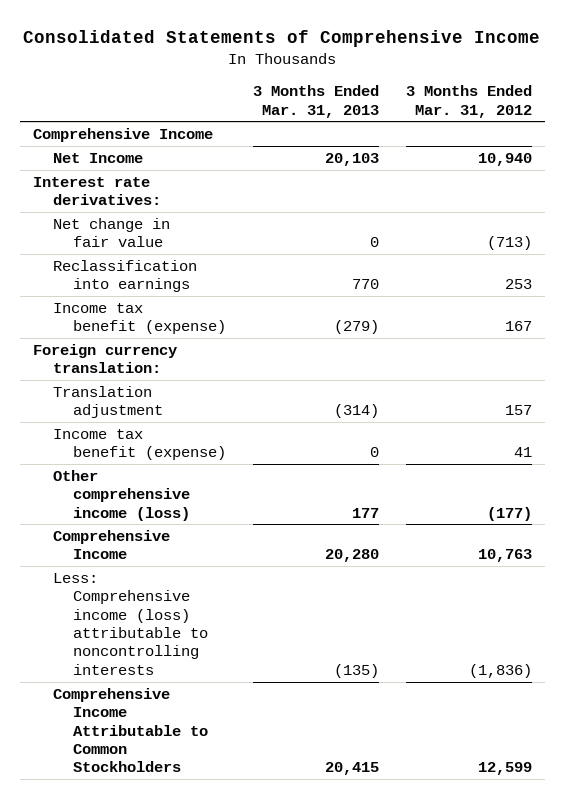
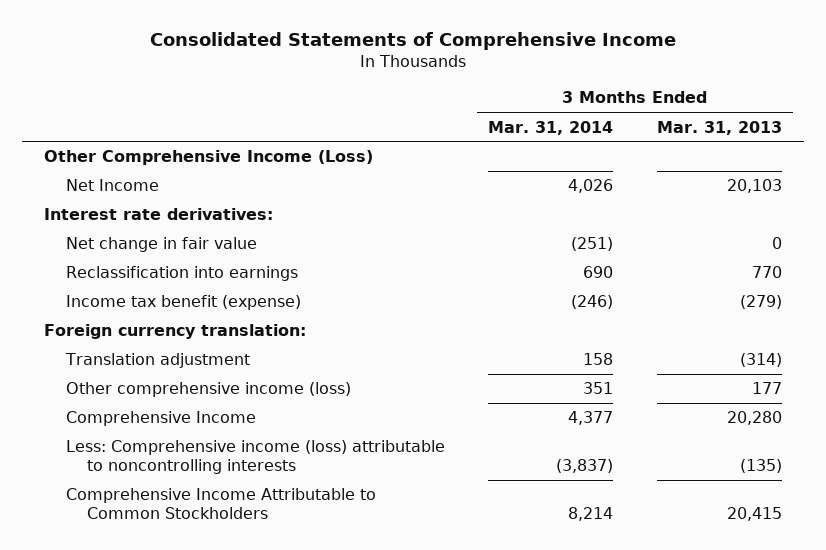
- | 3 Months Ended Mar. 31, 2013 | 3 Months Ended Mar. 31, 2012
+ | 3 Months Ended Mar. 31, 2014 | 3 Months Ended Mar. 31, 2013
- Comprehensive Income
+ Other Comprehensive Income (Loss)
- Income tax benefit (expense) | 0 | 41

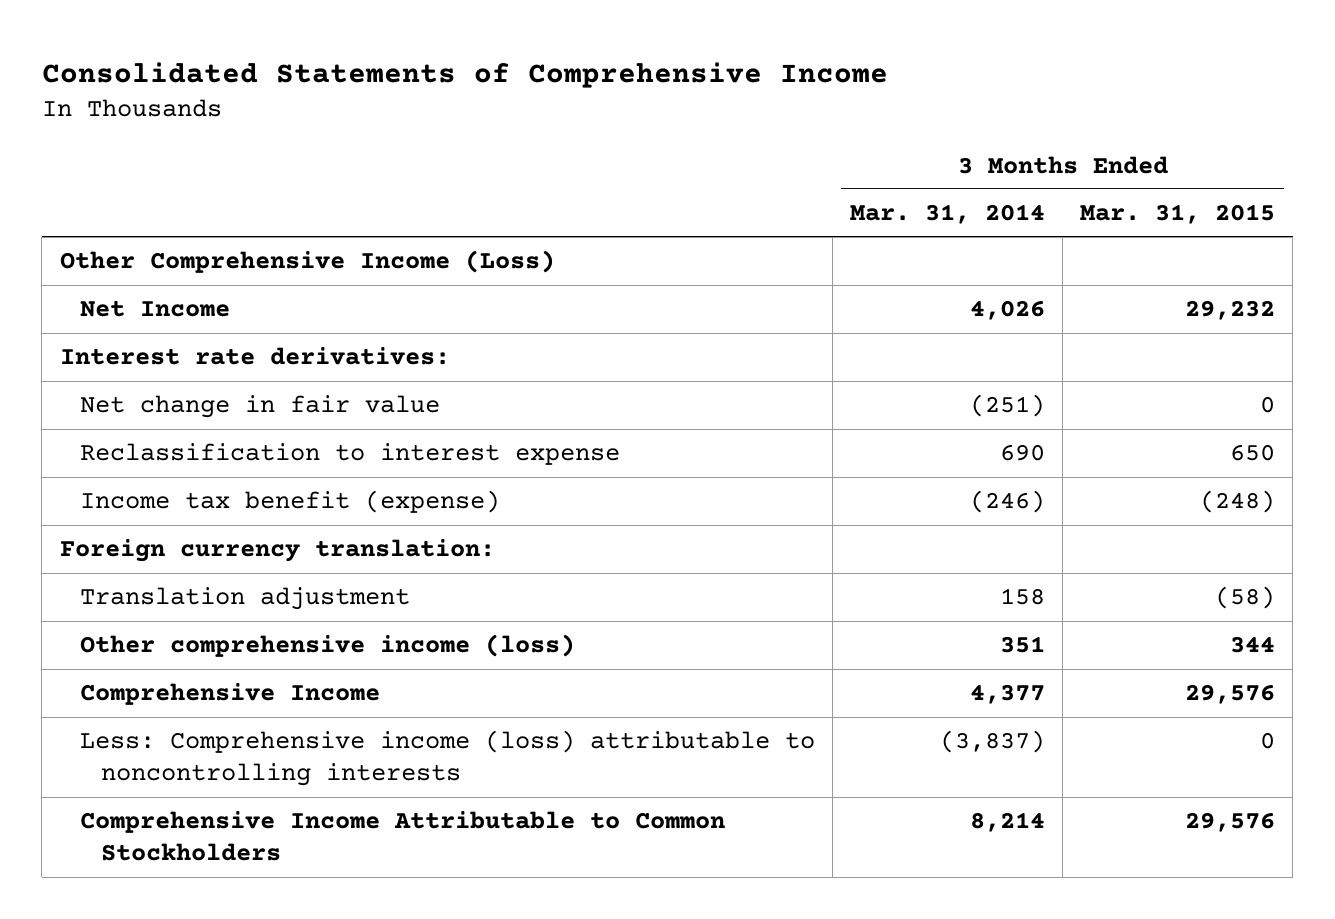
- | 3 Months Ended Mar. 31, 2014 | 3 Months Ended Mar. 31, 2013
+ | 3 Months Ended Mar. 31, 2014 | 3 Months Ended Mar. 31, 2015
- Reclassification into earnings | 690 | 770
+ Reclassification to interest expense | 690 | 650

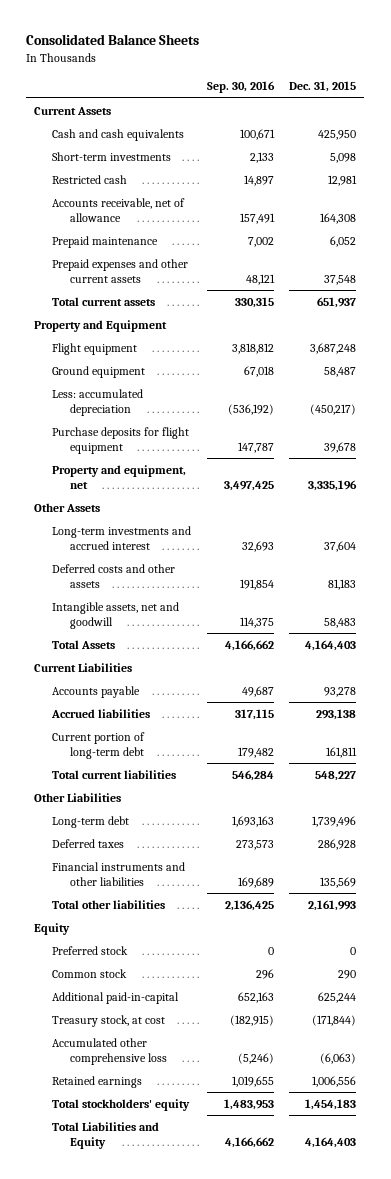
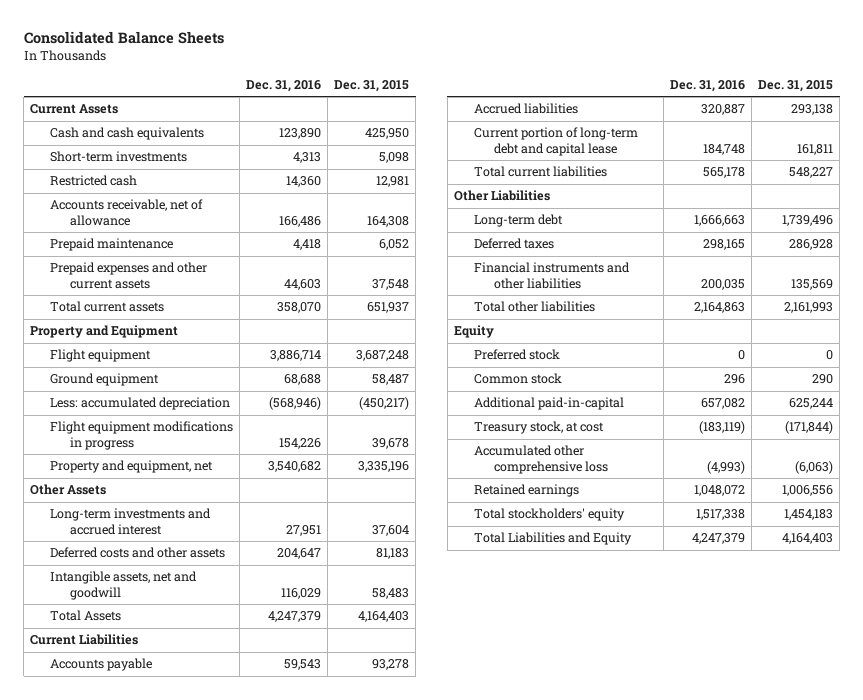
- | Sep. 30, 2016 | Dec. 31, 2015
+ | Dec. 31, 2016 | Dec. 31, 2015
- Purchase deposits for flight equipment | 147,787 | 39,678
+ Flight equipment modifications in progress | 154,226 | 39,678
- Current portion of long-term debt | 179,482 | 161,811
+ Current portion of long-term debt and capital lease | 184,748 | 161,811

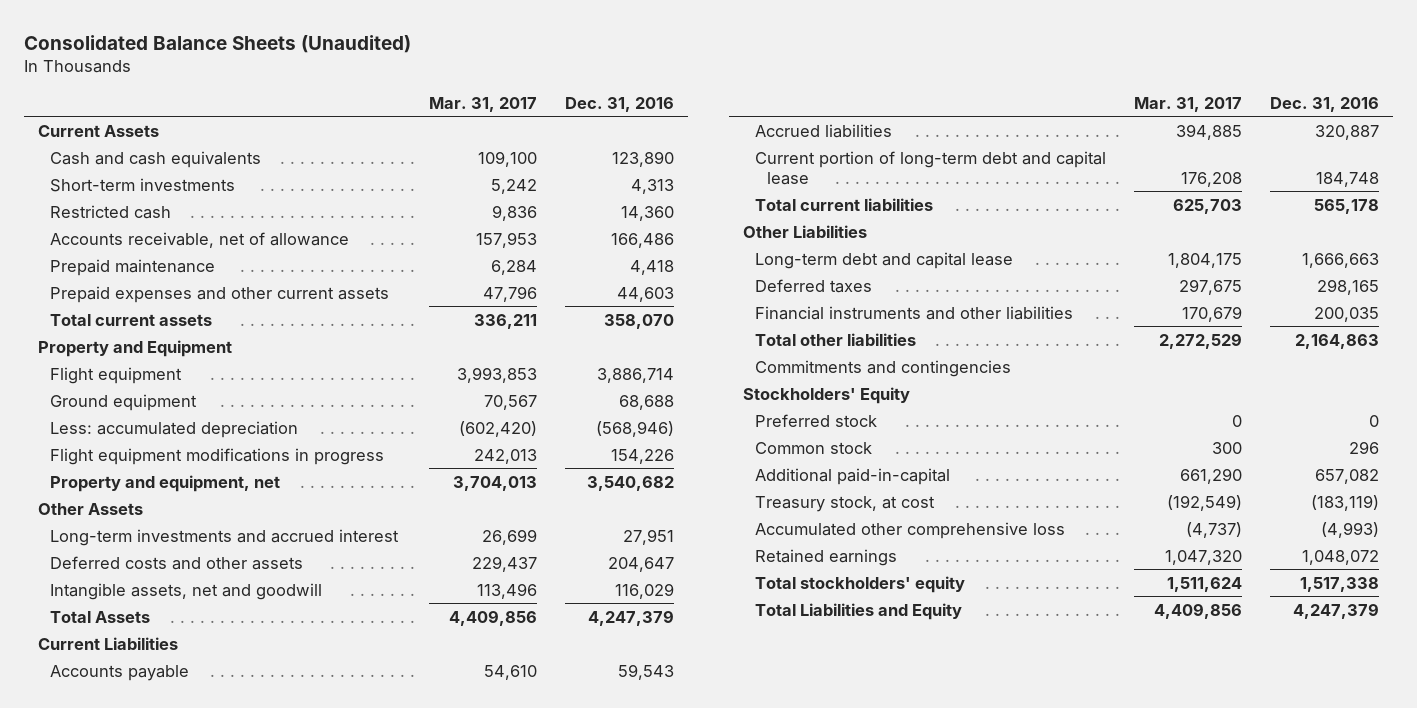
- Consolidated Balance Sheets
+ Consolidated Balance Sheets (Unaudited)
- | Dec. 31, 2016 | Dec. 31, 2015
+ | Mar. 31, 2017 | Dec. 31, 2016
- Long-term debt | 1,666,663 | 1,739,496
+ Long-term debt and capital lease | 1,804,175 | 1,666,663
- Equity
+ Commitments and contingencies
+ Stockholders' Equity

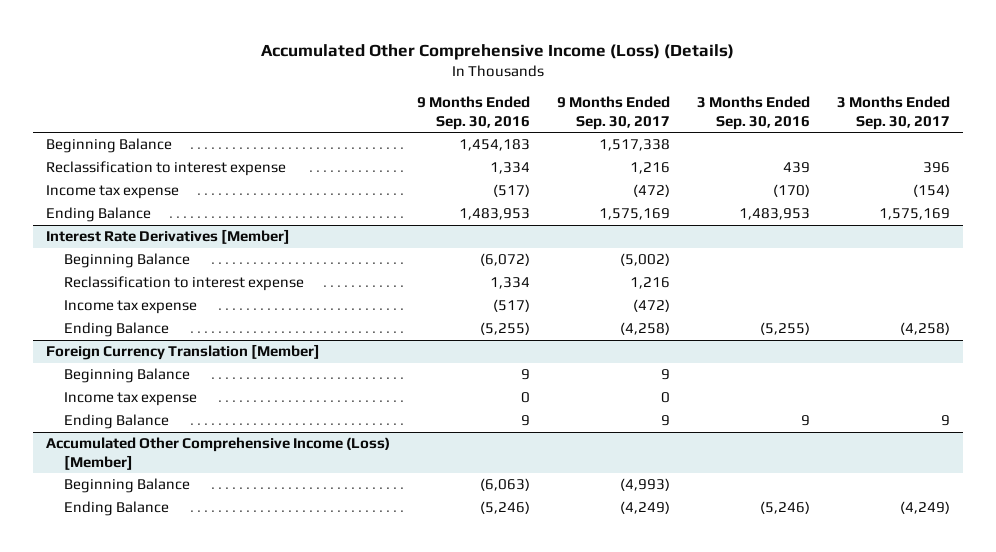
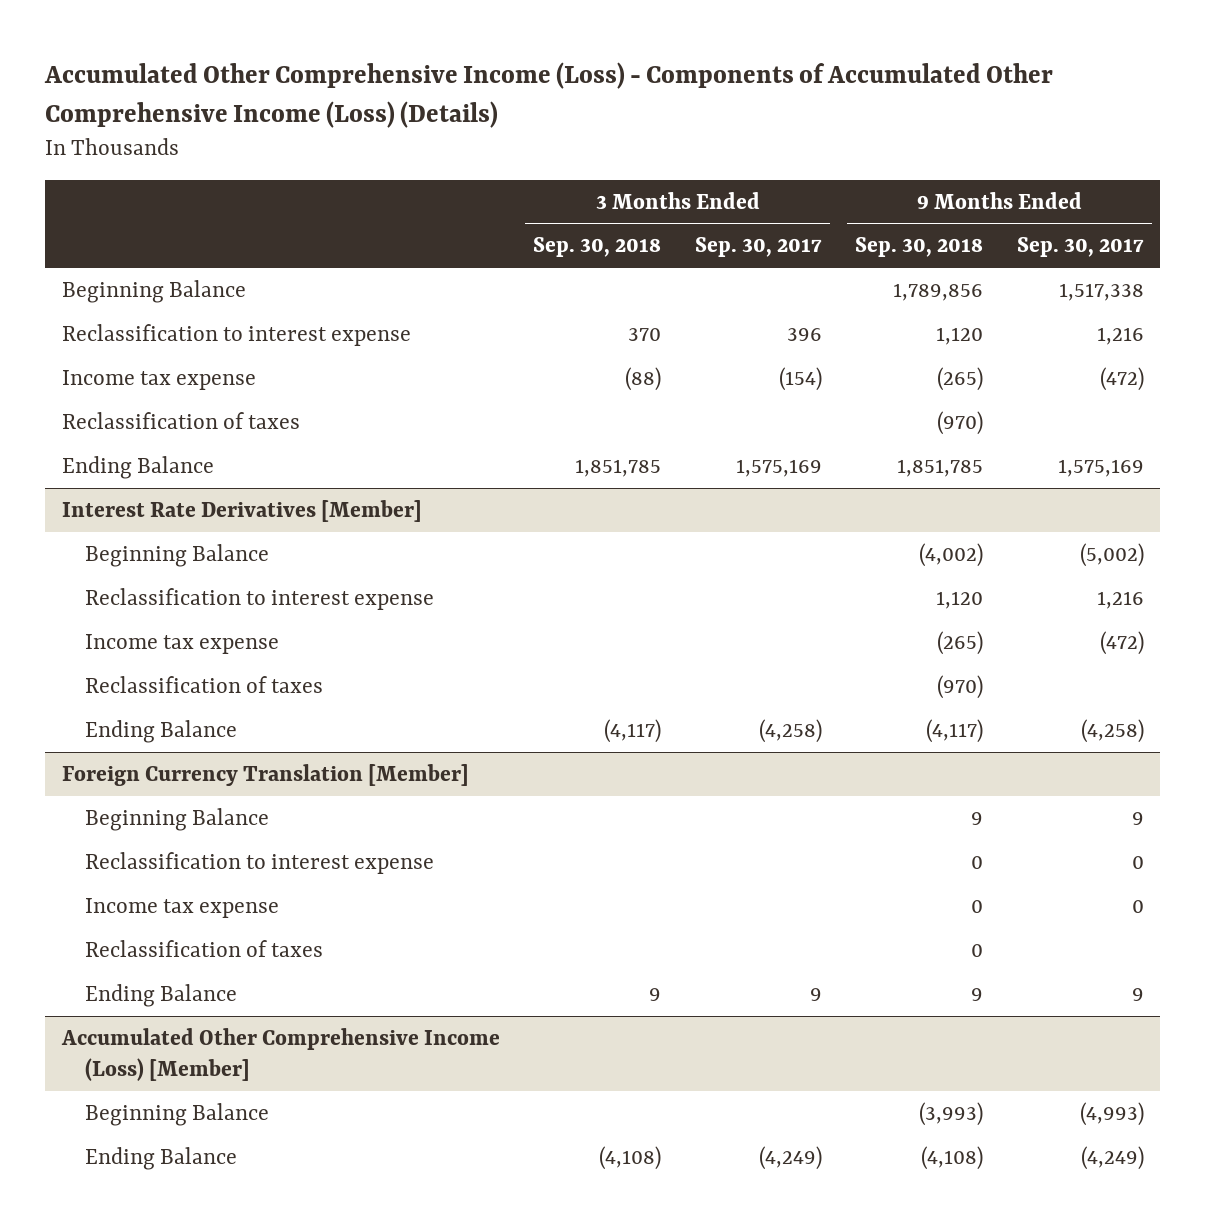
- Accumulated Other Comprehensive Income (Loss) (Details)
+ Accumulated Other Comprehensive Income (Loss) - Components of Accumulated Other Comprehensive Income (Loss) (Details)
- | 9 Months Ended Sep. 30, 2016 | 9 Months Ended Sep. 30, 2017 | 3 Months Ended Sep. 30, 2016 | 3 Months Ended Sep. 30, 2017
+ | 3 Months Ended Sep. 30, 2018 | 3 Months Ended Sep. 30, 2017 | 9 Months Ended Sep. 30, 2018 | 9 Months Ended Sep. 30, 2017
+ Reclassification of taxes | | | (970) |
@ Interest Rate Derivatives [Member]
+ Reclassification of taxes | | | (970) |
@ Foreign Currency Translation [Member]
+ Reclassification to interest expense | | | 0 | 0
+ Reclassification of taxes | | | 0 |

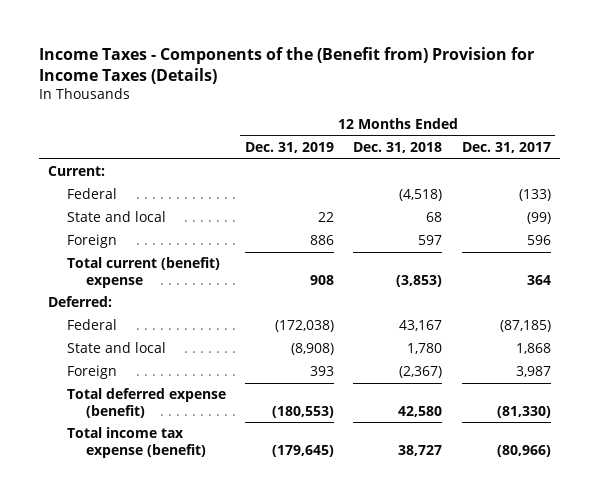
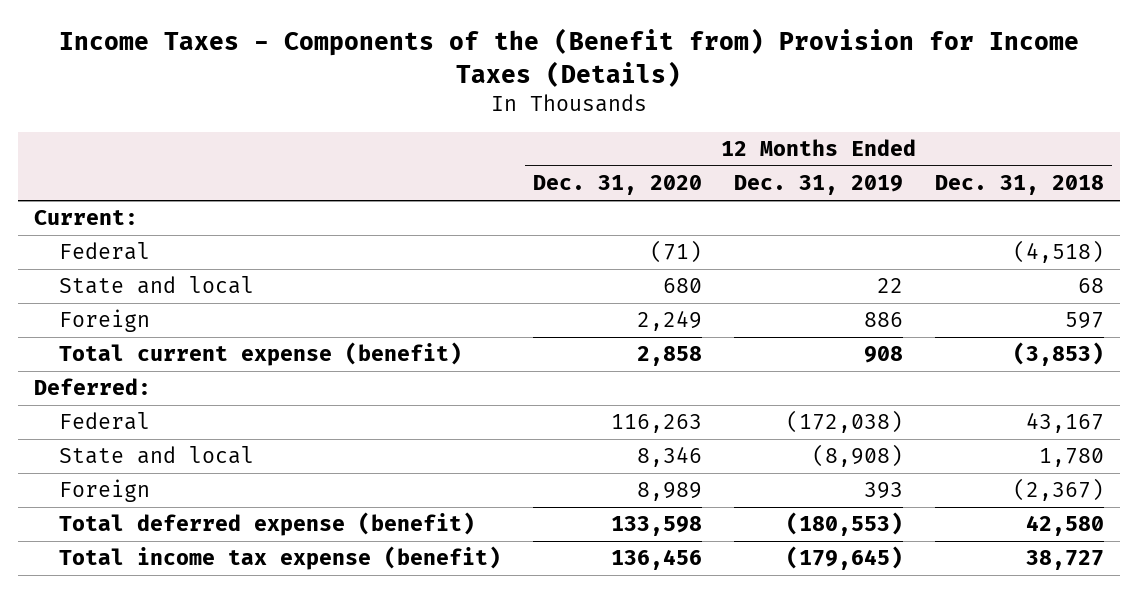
- | 12 Months Ended Dec. 31, 2019 | 12 Months Ended Dec. 31, 2018 | 12 Months Ended Dec. 31, 2017
+ | 12 Months Ended Dec. 31, 2020 | 12 Months Ended Dec. 31, 2019 | 12 Months Ended Dec. 31, 2018
- Total current (benefit) expense | 908 | (3,853) | 364
+ Total current expense (benefit) | 2,858 | 908 | (3,853)

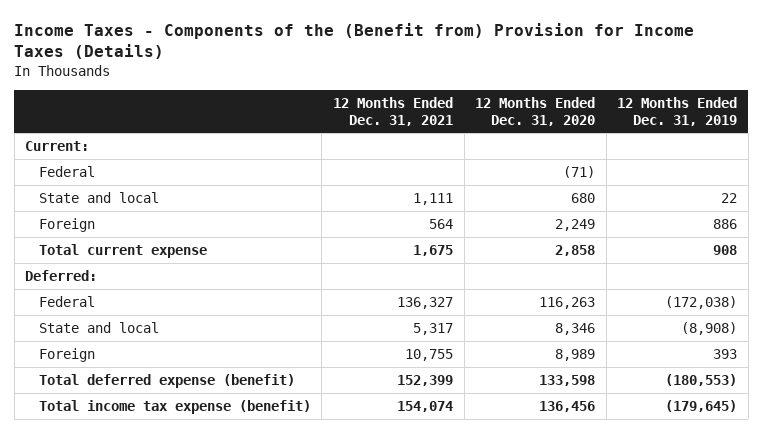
- | 12 Months Ended Dec. 31, 2020 | 12 Months Ended Dec. 31, 2019 | 12 Months Ended Dec. 31, 2018
+ | 12 Months Ended Dec. 31, 2021 | 12 Months Ended Dec. 31, 2020 | 12 Months Ended Dec. 31, 2019
- Total current expense (benefit) | 2,858 | 908 | (3,853)
+ Total current expense | 1,675 | 2,858 | 908

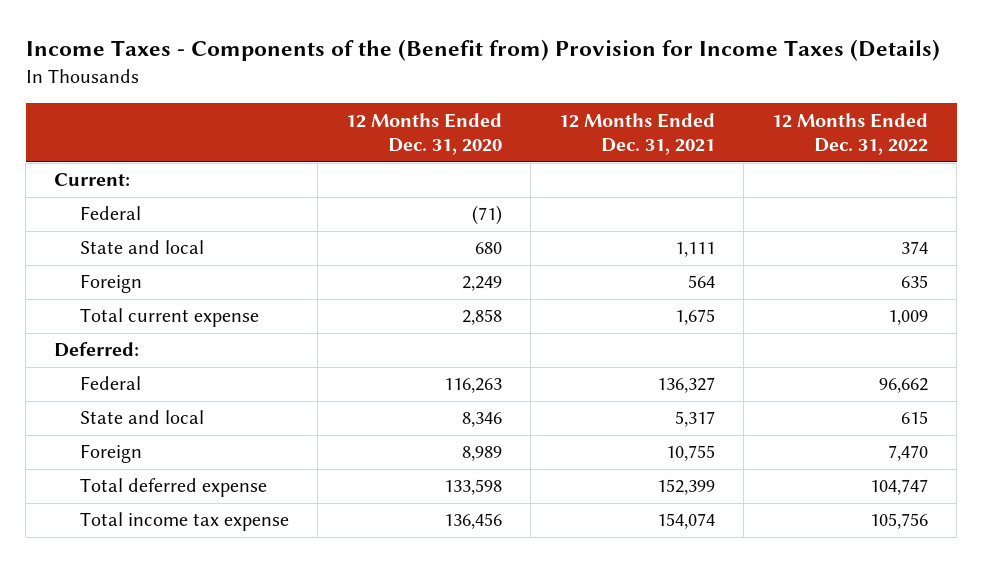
- | 12 Months Ended Dec. 31, 2021 | 12 Months Ended Dec. 31, 2020 | 12 Months Ended Dec. 31, 2019
+ | 12 Months Ended Dec. 31, 2020 | 12 Months Ended Dec. 31, 2021 | 12 Months Ended Dec. 31, 2022
- Total deferred expense (benefit) | 152,399 | 133,598 | (180,553)
- Total income tax expense (benefit) | 154,074 | 136,456 | (179,645)
+ Total deferred expense | 133,598 | 152,399 | 104,747
+ Total income tax expense | 136,456 | 154,074 | 105,756

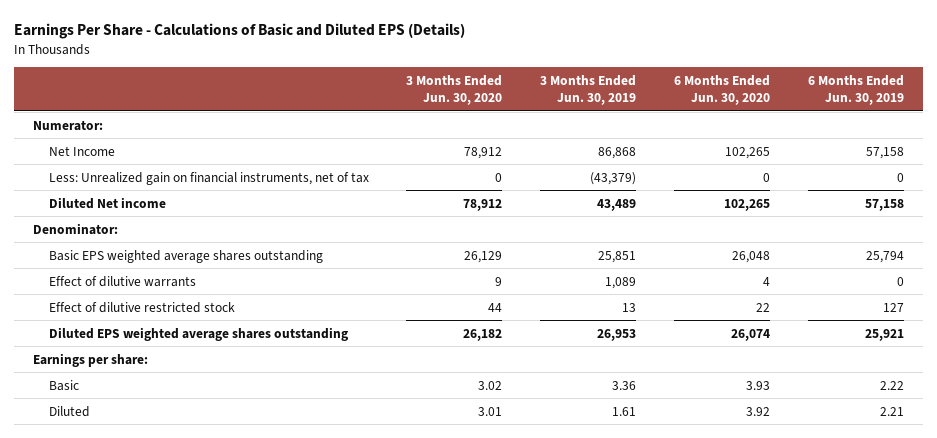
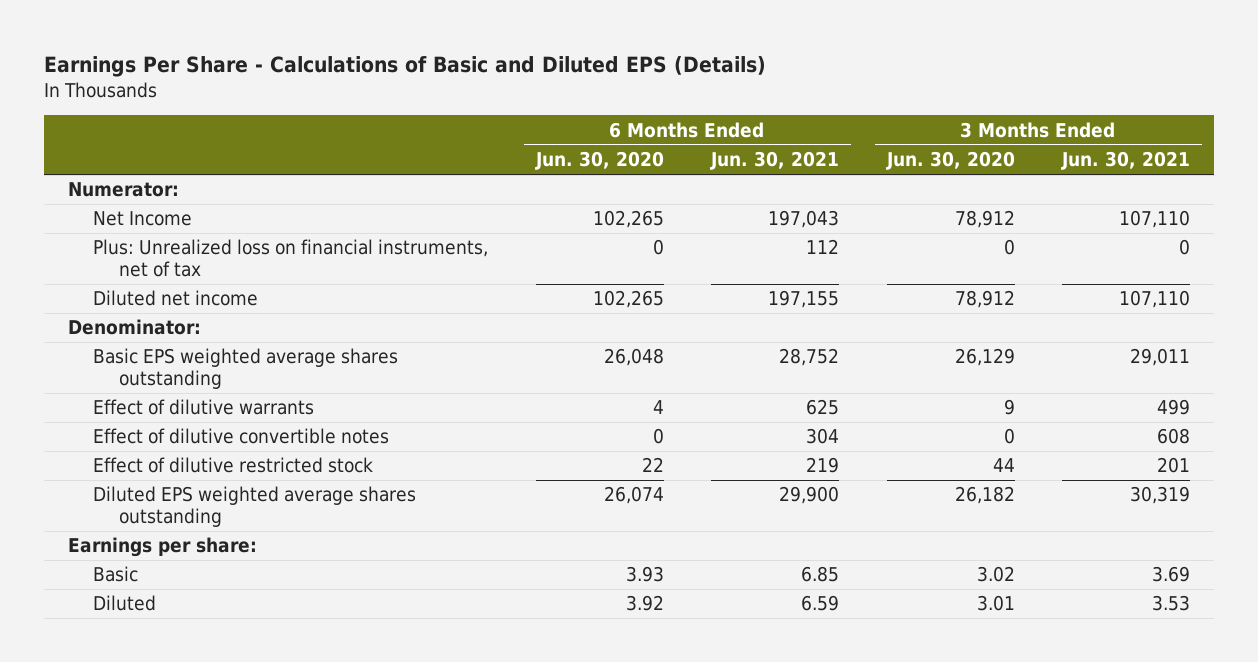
- | 3 Months Ended Jun. 30, 2020 | 3 Months Ended Jun. 30, 2019 | 6 Months Ended Jun. 30, 2020 | 6 Months Ended Jun. 30, 2019
+ | 6 Months Ended Jun. 30, 2020 | 6 Months Ended Jun. 30, 2021 | 3 Months Ended Jun. 30, 2020 | 3 Months Ended Jun. 30, 2021
- Less: Unrealized gain on financial instruments, net of tax | 0 | (43,379) | 0 | 0
- Diluted Net income | 78,912 | 43,489 | 102,265 | 57,158
+ Plus: Unrealized loss on financial instruments, net of tax | 0 | 112 | 0 | 0
+ Diluted net income | 102,265 | 197,155 | 78,912 | 107,110
+ Effect of dilutive convertible notes | 0 | 304 | 0 | 608

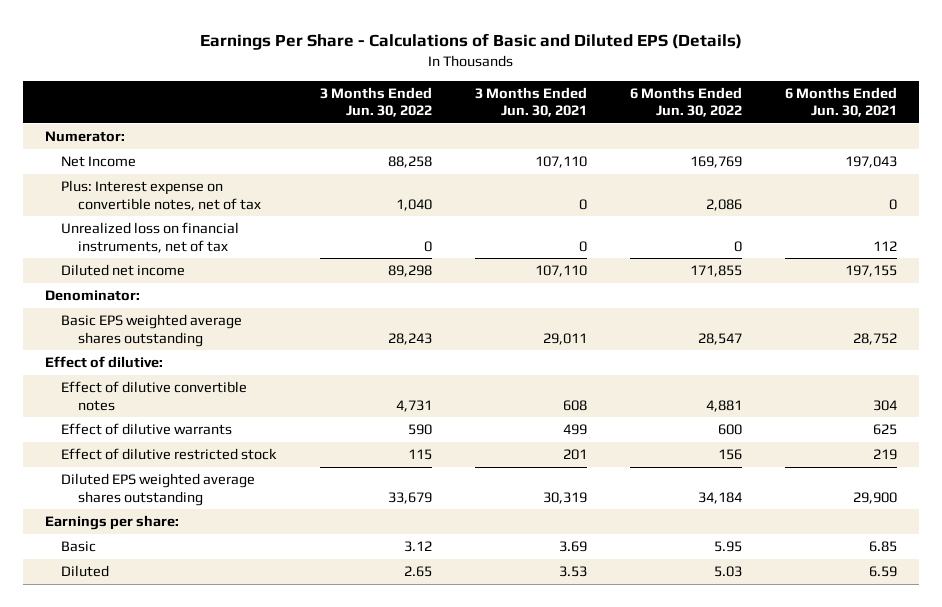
- | 6 Months Ended Jun. 30, 2020 | 6 Months Ended Jun. 30, 2021 | 3 Months Ended Jun. 30, 2020 | 3 Months Ended Jun. 30, 2021
+ | 3 Months Ended Jun. 30, 2022 | 3 Months Ended Jun. 30, 2021 | 6 Months Ended Jun. 30, 2022 | 6 Months Ended Jun. 30, 2021
- Plus: Unrealized loss on financial instruments, net of tax | 0 | 112 | 0 | 0
+ Plus: Interest expense on convertible notes, net of tax | 1,040 | 0 | 2,086 | 0
+ Unrealized loss on financial instruments, net of tax | 0 | 0 | 0 | 112
+ Effect of dilutive:
moved down: Effect of dilutive warrants | 590 | 499 | 600 | 625

